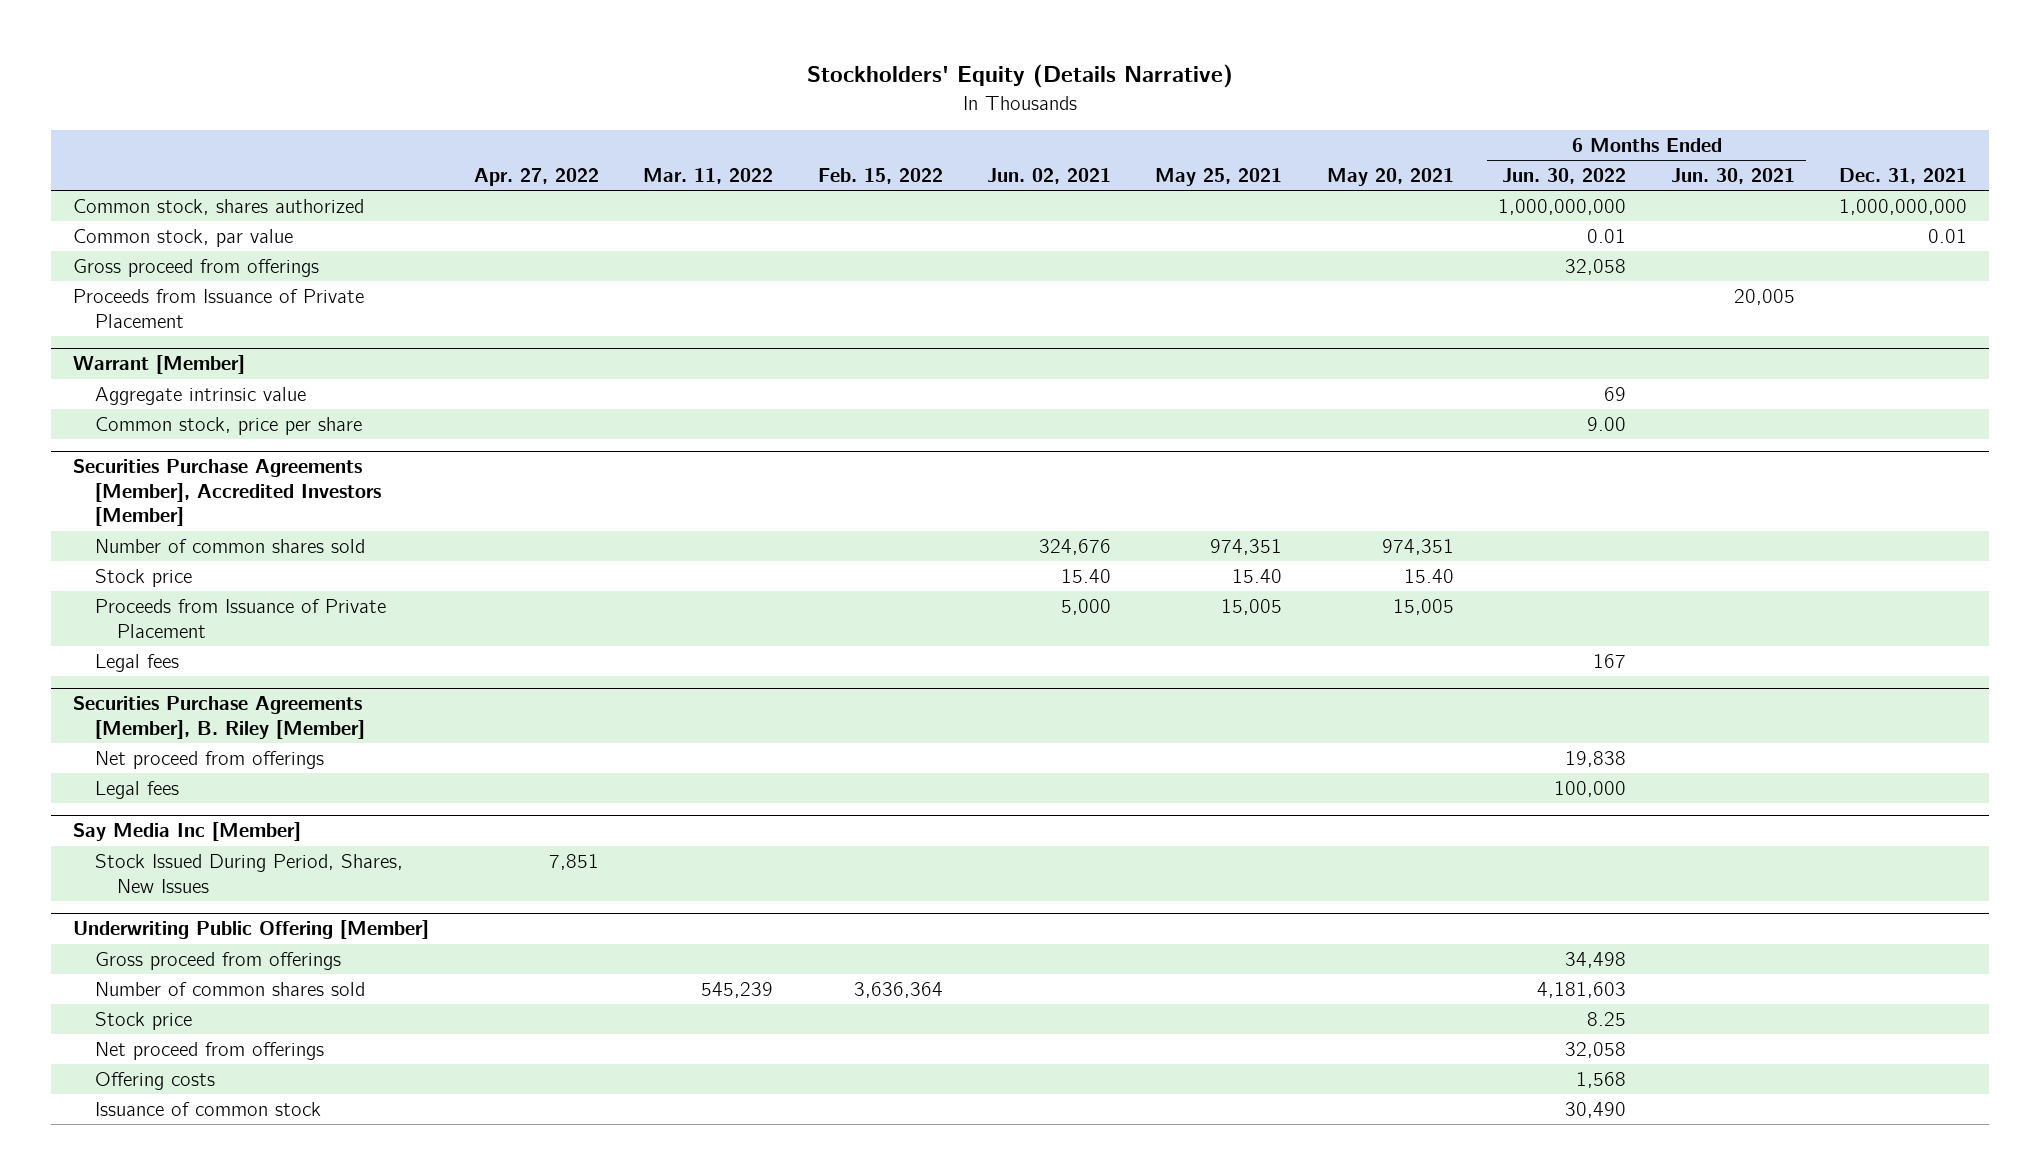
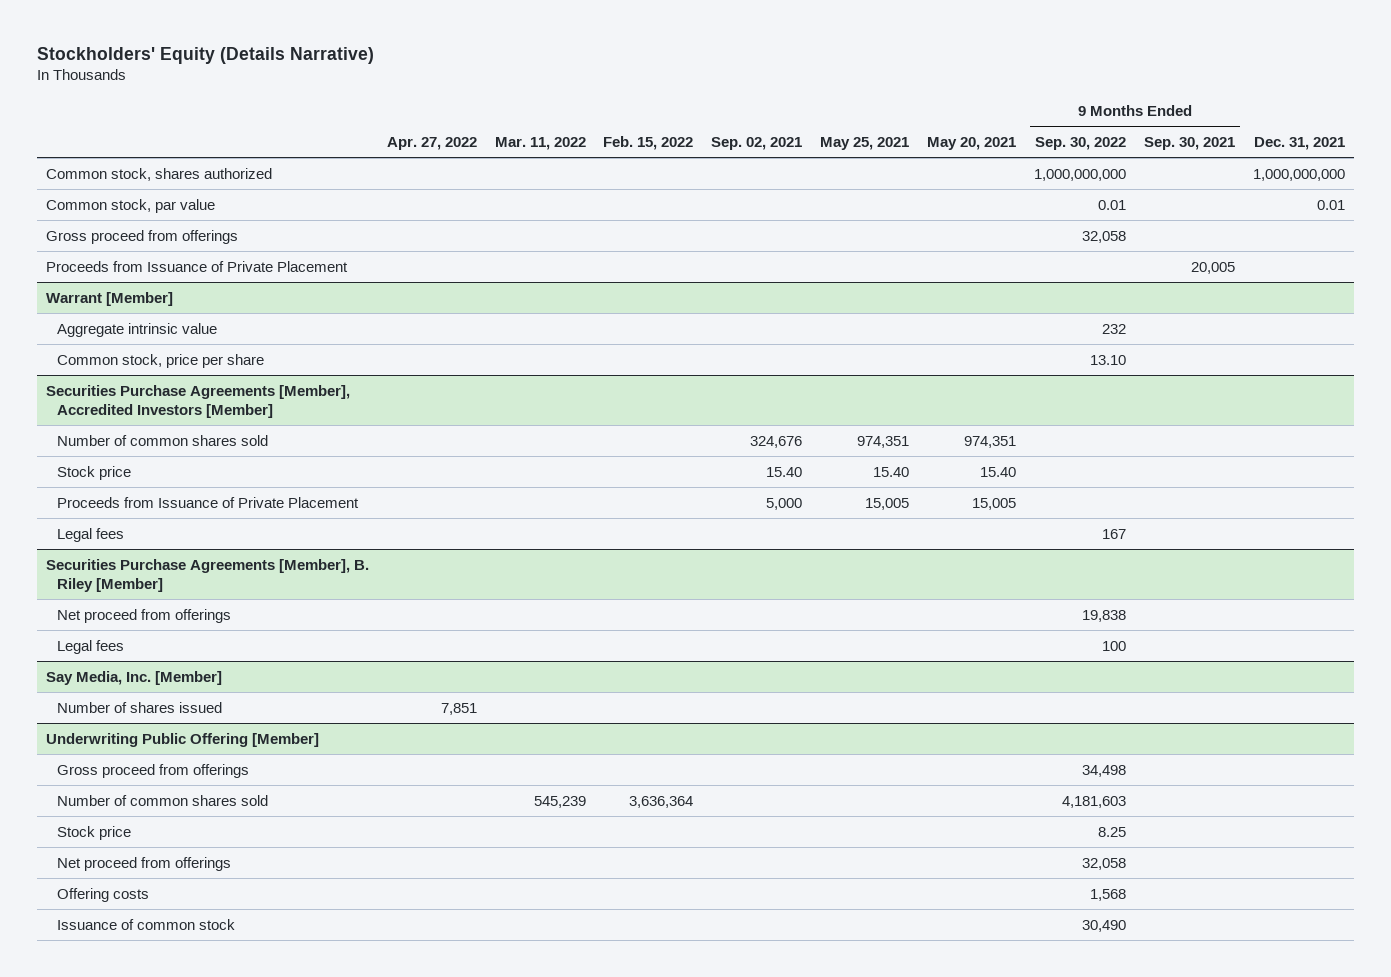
- | Apr. 27, 2022 | Mar. 11, 2022 | Feb. 15, 2022 | Jun. 02, 2021 | May 25, 2021 | May 20, 2021 | 6 Months Ended Jun. 30, 2022 | 6 Months Ended Jun. 30, 2021 | Dec. 31, 2021
+ | Apr. 27, 2022 | Mar. 11, 2022 | Feb. 15, 2022 | Sep. 02, 2021 | May 25, 2021 | May 20, 2021 | 9 Months Ended Sep. 30, 2022 | 9 Months Ended Sep. 30, 2021 | Dec. 31, 2021
- Say Media Inc [Member]
- Stock Issued During Period, Shares, New Issues | 7,851 | | | | | | | |
+ Say Media, Inc. [Member]
+ Number of shares issued | 7,851 | | | | | | | |

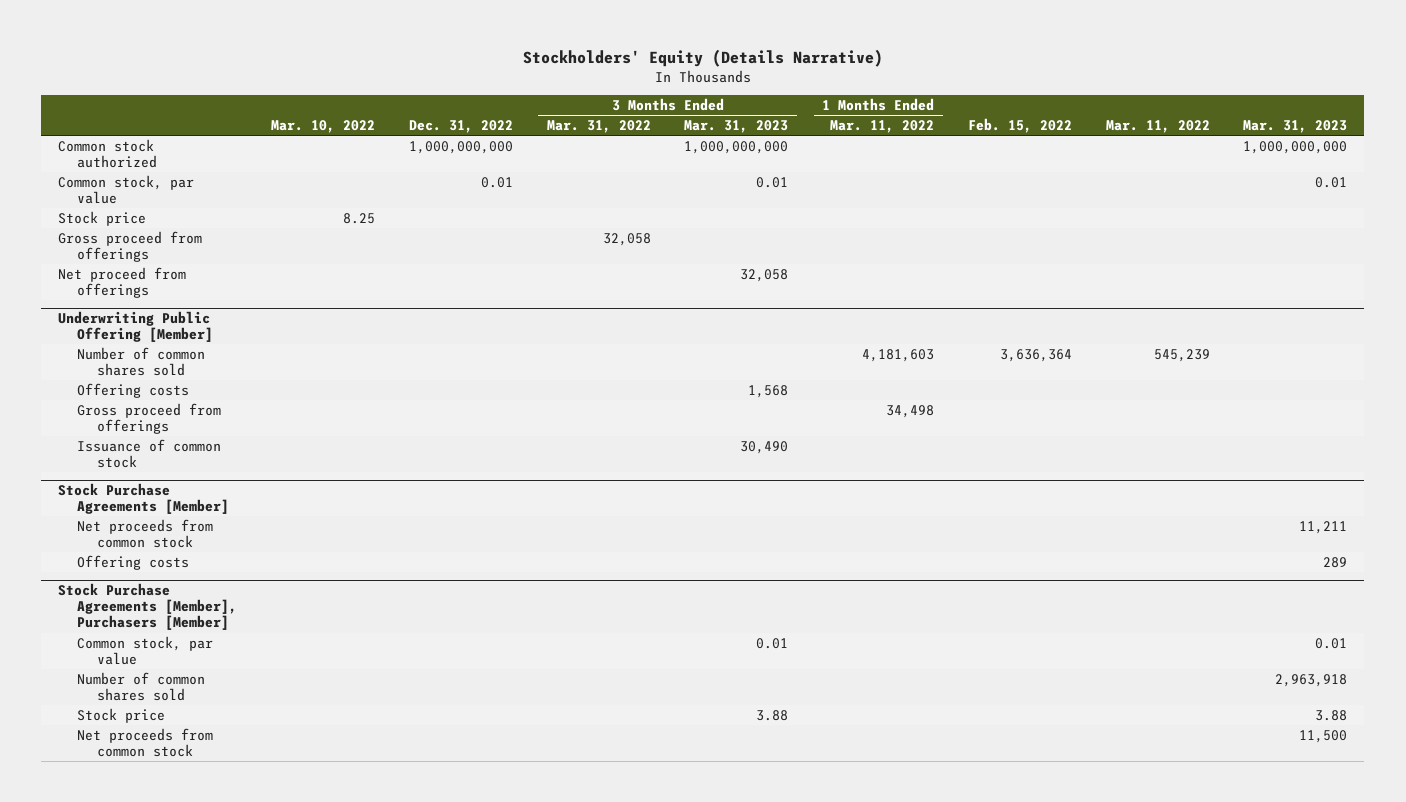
- | Apr. 27, 2022 | Mar. 11, 2022 | Feb. 15, 2022 | Sep. 02, 2021 | May 25, 2021 | May 20, 2021 | 9 Months Ended Sep. 30, 2022 | 9 Months Ended Sep. 30, 2021 | Dec. 31, 2021
+ | Mar. 10, 2022 | Dec. 31, 2022 | 3 Months Ended Mar. 31, 2022 | 3 Months Ended Mar. 31, 2023 | 1 Months Ended Mar. 11, 2022 | Feb. 15, 2022 | Mar. 11, 2022 | Mar. 31, 2023
- Common stock, shares authorized | | | | | | | 1,000,000,000 | | 1,000,000,000
+ Common stock authorized | | 1,000,000,000 | | 1,000,000,000 | | | | 1,000,000,000
+ Stock price | 8.25 | | | | | | |
- Proceeds from Issuance of Private Placement | | | | | | | | 20,005 |
- Warrant [Member]
- Aggregate intrinsic value | | | | | | | 232 | |
- Common stock, price per share | | | | | | | 13.10 | |
- Securities Purchase Agreements [Member], Accredited Investors [Member]
- Number of common shares sold | | | | 324,676 | 974,351 | 974,351 | | |
- Stock price | | | | 15.40 | 15.40 | 15.40 | | |
- Proceeds from Issuance of Private Placement | | | | 5,000 | 15,005 | 15,005 | | |
- Legal fees | | | | | | | 167 | |
- Securities Purchase Agreements [Member], B. Riley [Member]
- Net proceed from offerings | | | | | | | 19,838 | |
- Legal fees | | | | | | | 100 | |
- Say Media, Inc. [Member]
- Number of shares issued | 7,851 | | | | | | | |
+ Net proceed from offerings | | | | 32,058 | | | |
@ Underwriting Public Offering [Member]
- Stock price | | | | | | | 8.25 | |
- Net proceed from offerings | | | | | | | 32,058 | |
moved down: Gross proceed from offerings | | | | | 34,498 | | |
+ Stock Purchase Agreements [Member]
+ Net proceeds from common stock | | | | | | | | 11,211
+ Offering costs | | | | | | | | 289
+ Stock Purchase Agreements [Member], Purchasers [Member]
+ Common stock, par value | | | | 0.01 | | | | 0.01
+ Number of common shares sold | | | | | | | | 2,963,918
+ Stock price | | | | 3.88 | | | | 3.88
+ Net proceeds from common stock | | | | | | | | 11,500

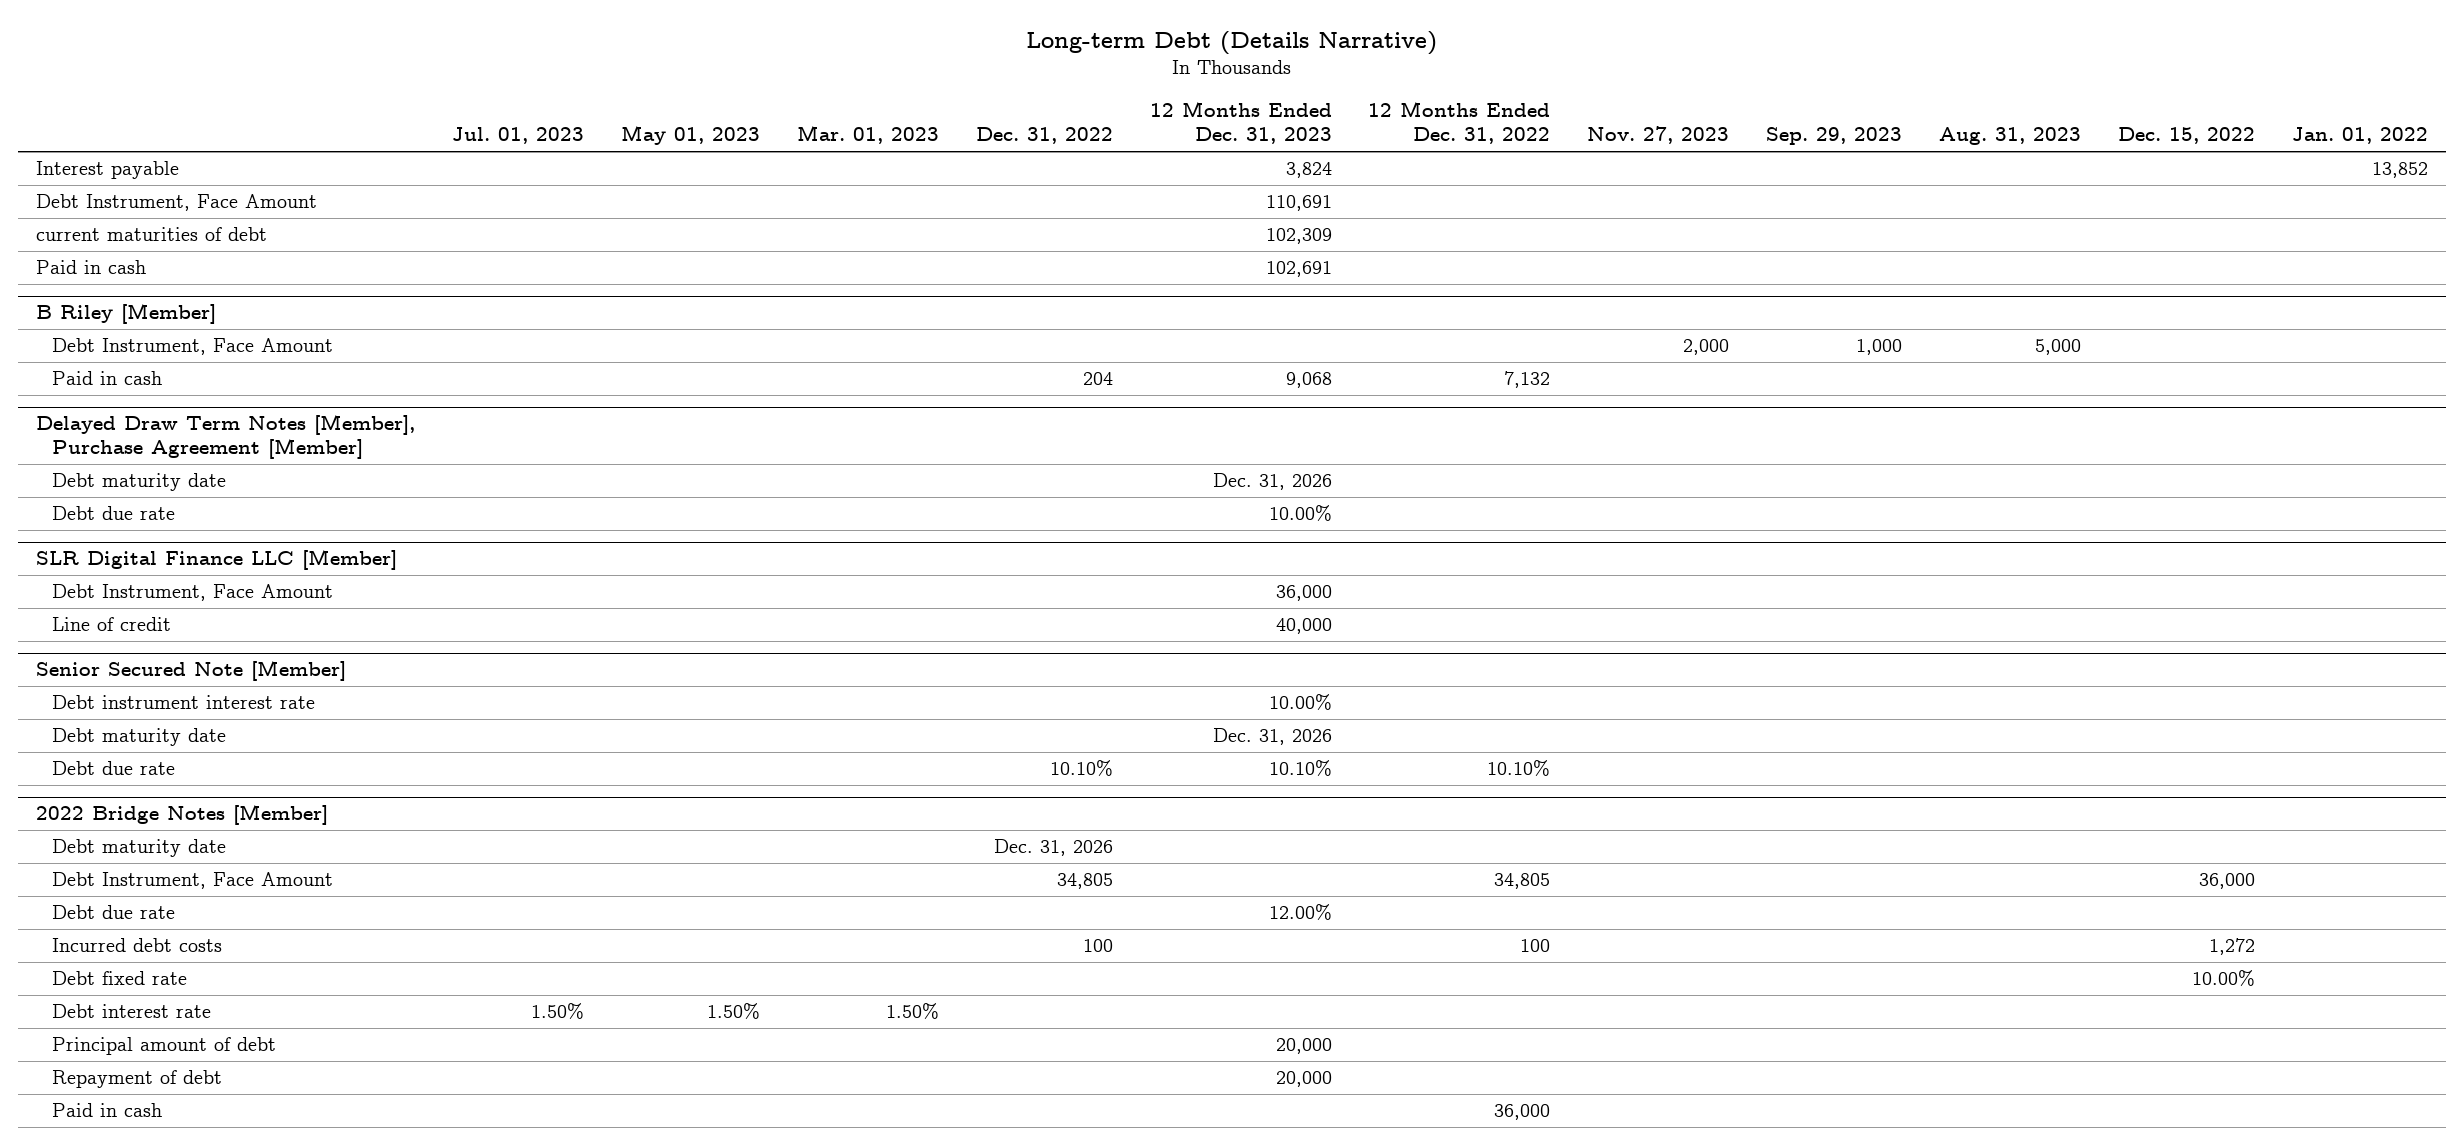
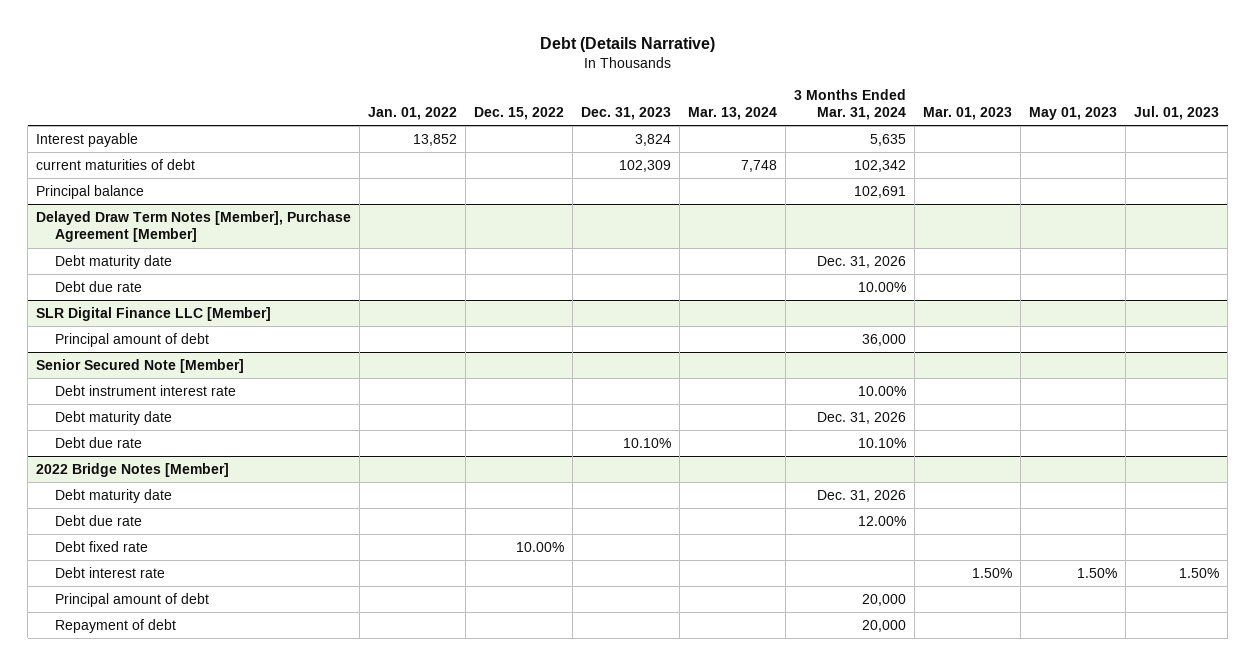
- Long-term Debt (Details Narrative)
+ Debt (Details Narrative)
- | Jul. 01, 2023 | May 01, 2023 | Mar. 01, 2023 | Dec. 31, 2022 | 12 Months Ended Dec. 31, 2023 | 12 Months Ended Dec. 31, 2022 | Nov. 27, 2023 | Sep. 29, 2023 | Aug. 31, 2023 | Dec. 15, 2022 | Jan. 01, 2022
+ | Jan. 01, 2022 | Dec. 15, 2022 | Dec. 31, 2023 | Mar. 13, 2024 | 3 Months Ended Mar. 31, 2024 | Mar. 01, 2023 | May 01, 2023 | Jul. 01, 2023
- Debt Instrument, Face Amount | | | | | 110,691 | | | | | |
- Paid in cash | | | | | 102,691 | | | | | |
- B Riley [Member]
- Debt Instrument, Face Amount | | | | | | | 2,000 | 1,000 | 5,000 | |
- Paid in cash | | | | 204 | 9,068 | 7,132 | | | | |
+ Principal balance | | | | | 102,691 | | |
@ SLR Digital Finance LLC [Member]
- Debt Instrument, Face Amount | | | | | 36,000 | | | | | |
- Line of credit | | | | | 40,000 | | | | | |
+ Principal amount of debt | | | | | 36,000 | | |
@ 2022 Bridge Notes [Member]
- Debt Instrument, Face Amount | | | | 34,805 | | 34,805 | | | | 36,000 |
- Incurred debt costs | | | | 100 | | 100 | | | | 1,272 |
- Paid in cash | | | | | | 36,000 | | | | |

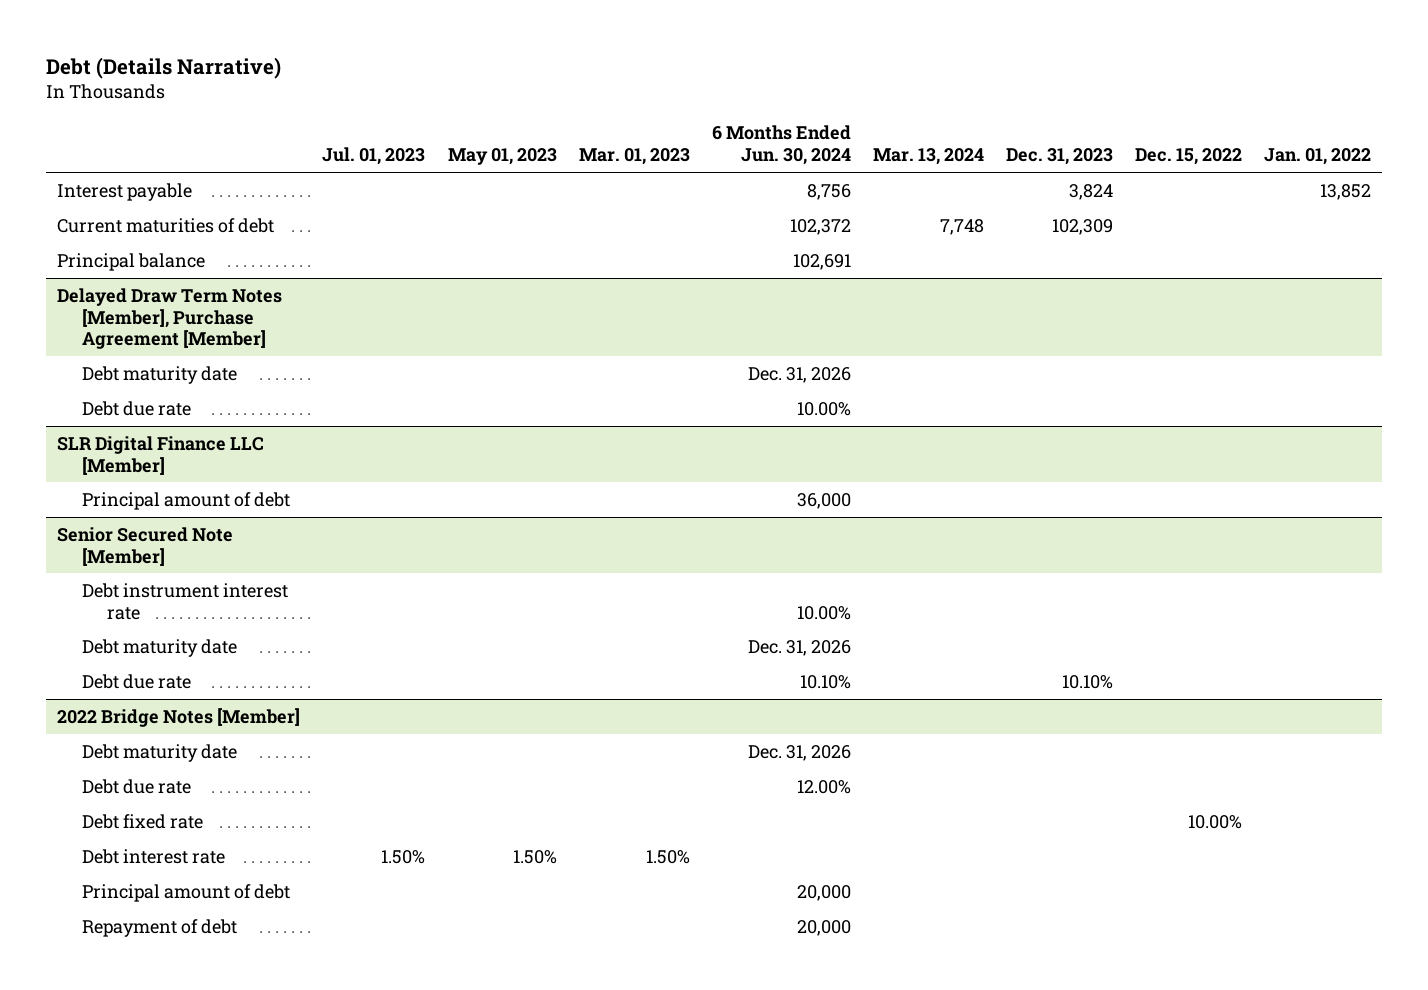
- | Jan. 01, 2022 | Dec. 15, 2022 | Dec. 31, 2023 | Mar. 13, 2024 | 3 Months Ended Mar. 31, 2024 | Mar. 01, 2023 | May 01, 2023 | Jul. 01, 2023
+ | Jul. 01, 2023 | May 01, 2023 | Mar. 01, 2023 | 6 Months Ended Jun. 30, 2024 | Mar. 13, 2024 | Dec. 31, 2023 | Dec. 15, 2022 | Jan. 01, 2022
- current maturities of debt | | | 102,309 | 7,748 | 102,342 | | |
+ Current maturities of debt | | | | 102,372 | 7,748 | 102,309 | |

